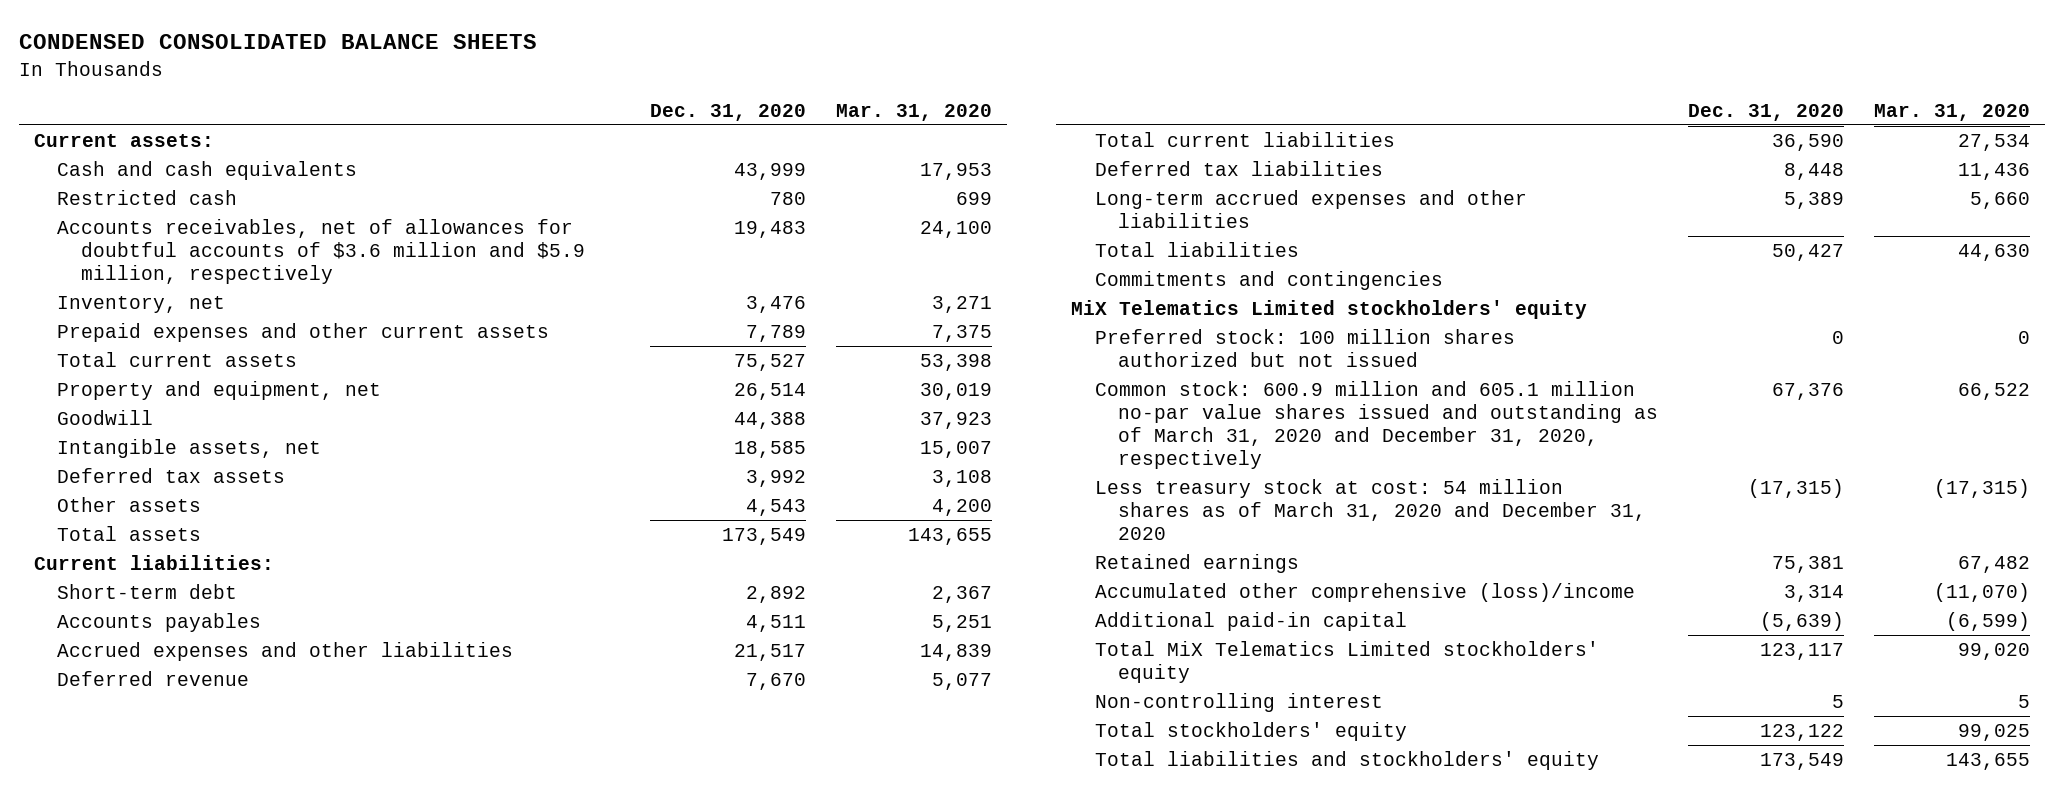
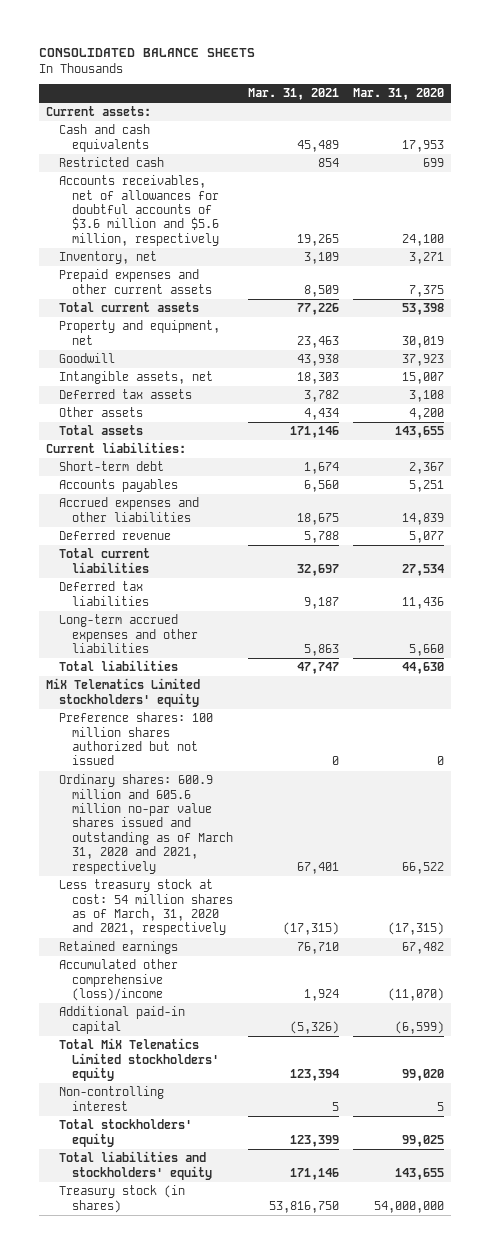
- CONDENSED CONSOLIDATED BALANCE SHEETS
+ CONSOLIDATED BALANCE SHEETS
- | Dec. 31, 2020 | Mar. 31, 2020
+ | Mar. 31, 2021 | Mar. 31, 2020
- Accounts receivables, net of allowances for doubtful accounts of $3.6 million and $5.9 million, respectively | 19,483 | 24,100
+ Accounts receivables, net of allowances for doubtful accounts of $3.6 million and $5.6 million, respectively | 19,265 | 24,100
- Commitments and contingencies
- Preferred stock: 100 million shares authorized but not issued | 0 | 0
- Common stock: 600.9 million and 605.1 million no-par value shares issued and outstanding as of March 31, 2020 and December 31, 2020, respectively | 67,376 | 66,522
- Less treasury stock at cost: 54 million shares as of March 31, 2020 and December 31, 2020 | (17,315) | (17,315)
+ Preference shares: 100 million shares authorized but not issued | 0 | 0
+ Ordinary shares: 600.9 million and 605.6 million no-par value shares issued and outstanding as of March 31, 2020 and 2021, respectively | 67,401 | 66,522
+ Less treasury stock at cost: 54 million shares as of March, 31, 2020 and 2021, respectively | (17,315) | (17,315)
+ Treasury stock (in shares) | 53,816,750 | 54,000,000

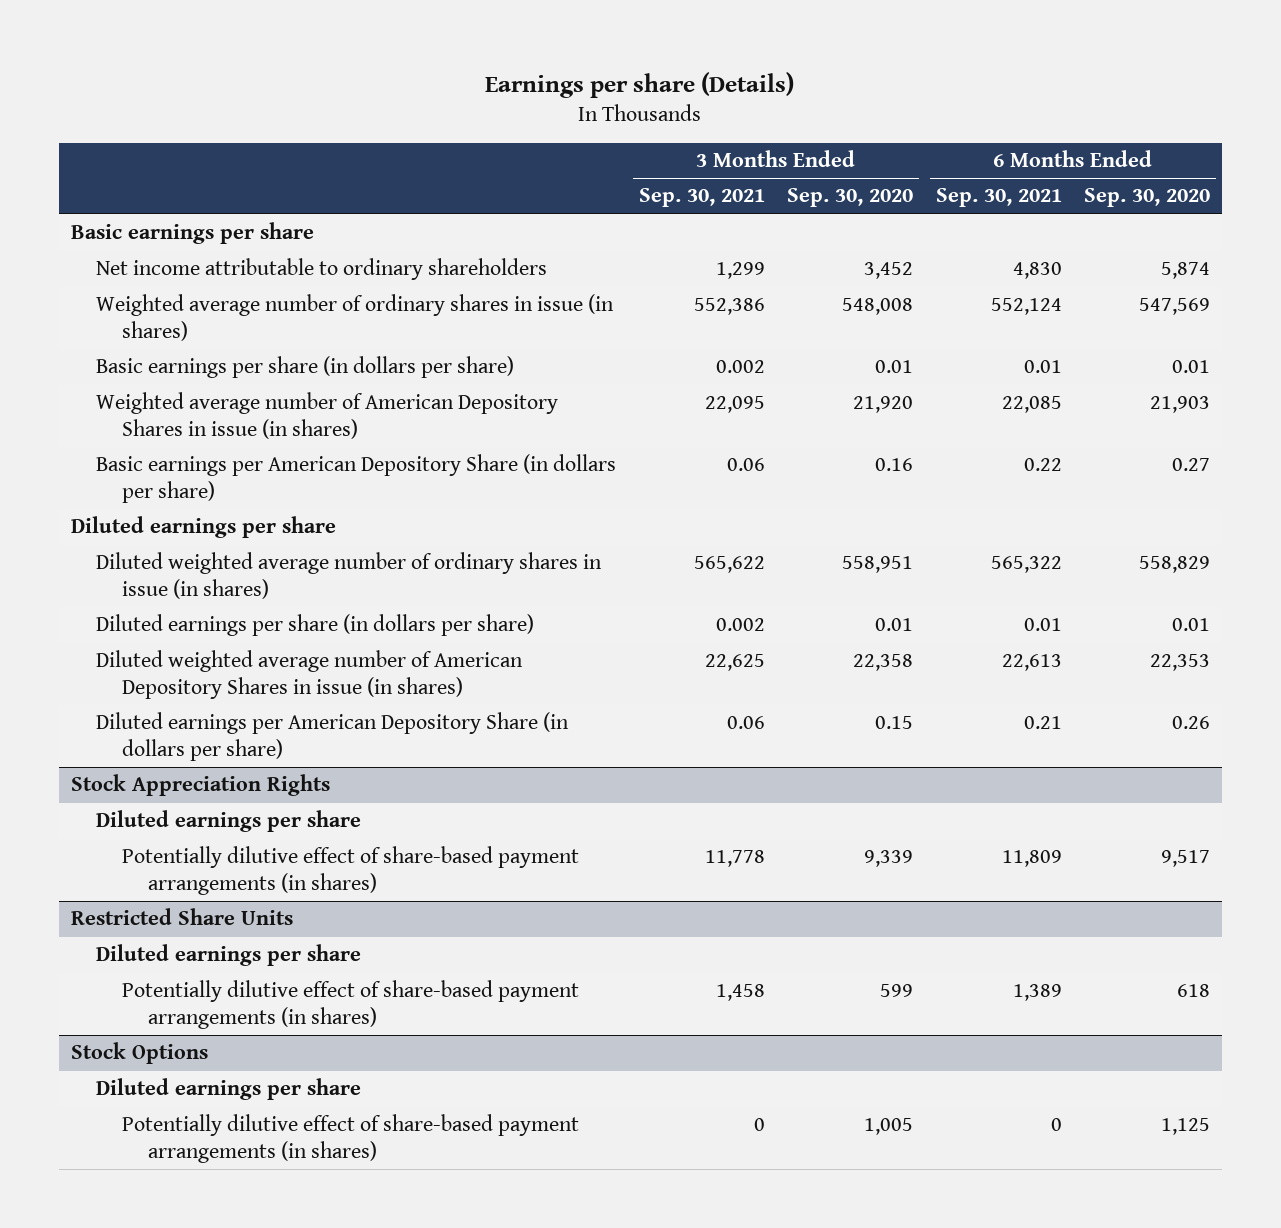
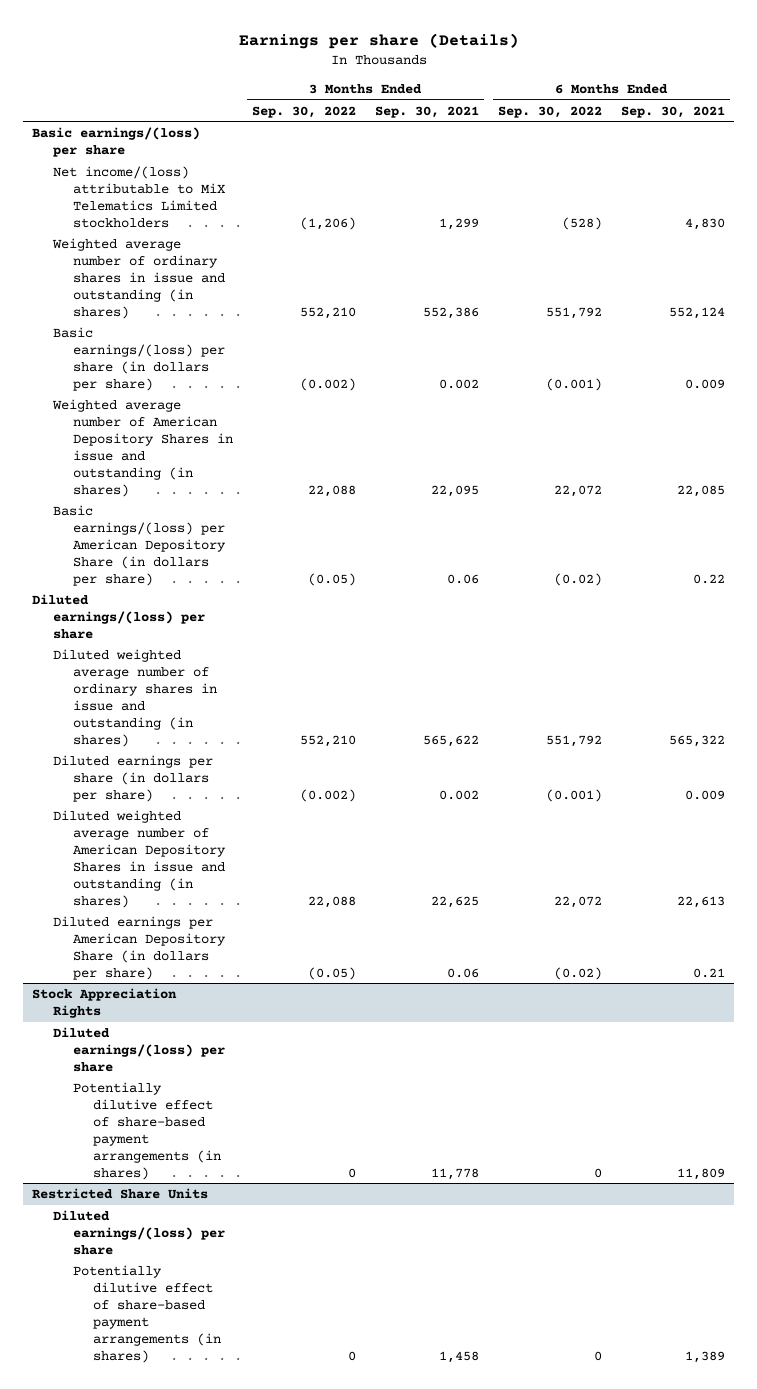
- | 3 Months Ended Sep. 30, 2021 | 3 Months Ended Sep. 30, 2020 | 6 Months Ended Sep. 30, 2021 | 6 Months Ended Sep. 30, 2020
+ | 3 Months Ended Sep. 30, 2022 | 3 Months Ended Sep. 30, 2021 | 6 Months Ended Sep. 30, 2022 | 6 Months Ended Sep. 30, 2021
- Basic earnings per share
- Net income attributable to ordinary shareholders | 1,299 | 3,452 | 4,830 | 5,874
- Weighted average number of ordinary shares in issue (in shares) | 552,386 | 548,008 | 552,124 | 547,569
- Basic earnings per share (in dollars per share) | 0.002 | 0.01 | 0.01 | 0.01
- Weighted average number of American Depository Shares in issue (in shares) | 22,095 | 21,920 | 22,085 | 21,903
- Basic earnings per American Depository Share (in dollars per share) | 0.06 | 0.16 | 0.22 | 0.27
- Diluted earnings per share
- Diluted weighted average number of ordinary shares in issue (in shares) | 565,622 | 558,951 | 565,322 | 558,829
- Diluted earnings per share (in dollars per share) | 0.002 | 0.01 | 0.01 | 0.01
- Diluted weighted average number of American Depository Shares in issue (in shares) | 22,625 | 22,358 | 22,613 | 22,353
+ Basic earnings/(loss) per share
+ Net income/(loss) attributable to MiX Telematics Limited stockholders | (1,206) | 1,299 | (528) | 4,830
+ Weighted average number of ordinary shares in issue and outstanding (in shares) | 552,210 | 552,386 | 551,792 | 552,124
+ Basic earnings/(loss) per share (in dollars per share) | (0.002) | 0.002 | (0.001) | 0.009
+ Weighted average number of American Depository Shares in issue and outstanding (in shares) | 22,088 | 22,095 | 22,072 | 22,085
+ Basic earnings/(loss) per American Depository Share (in dollars per share) | (0.05) | 0.06 | (0.02) | 0.22
+ Diluted earnings/(loss) per share
+ Diluted weighted average number of ordinary shares in issue and outstanding (in shares) | 552,210 | 565,622 | 551,792 | 565,322
+ Diluted earnings per share (in dollars per share) | (0.002) | 0.002 | (0.001) | 0.009
+ Diluted weighted average number of American Depository Shares in issue and outstanding (in shares) | 22,088 | 22,625 | 22,072 | 22,613
@ Stock Appreciation Rights
- Diluted earnings per share
+ Diluted earnings/(loss) per share
@ Restricted Share Units
- Diluted earnings per share
+ Diluted earnings/(loss) per share
- Stock Options
- Diluted earnings per share
- Potentially dilutive effect of share-based payment arrangements (in shares) | 0 | 1,005 | 0 | 1,125

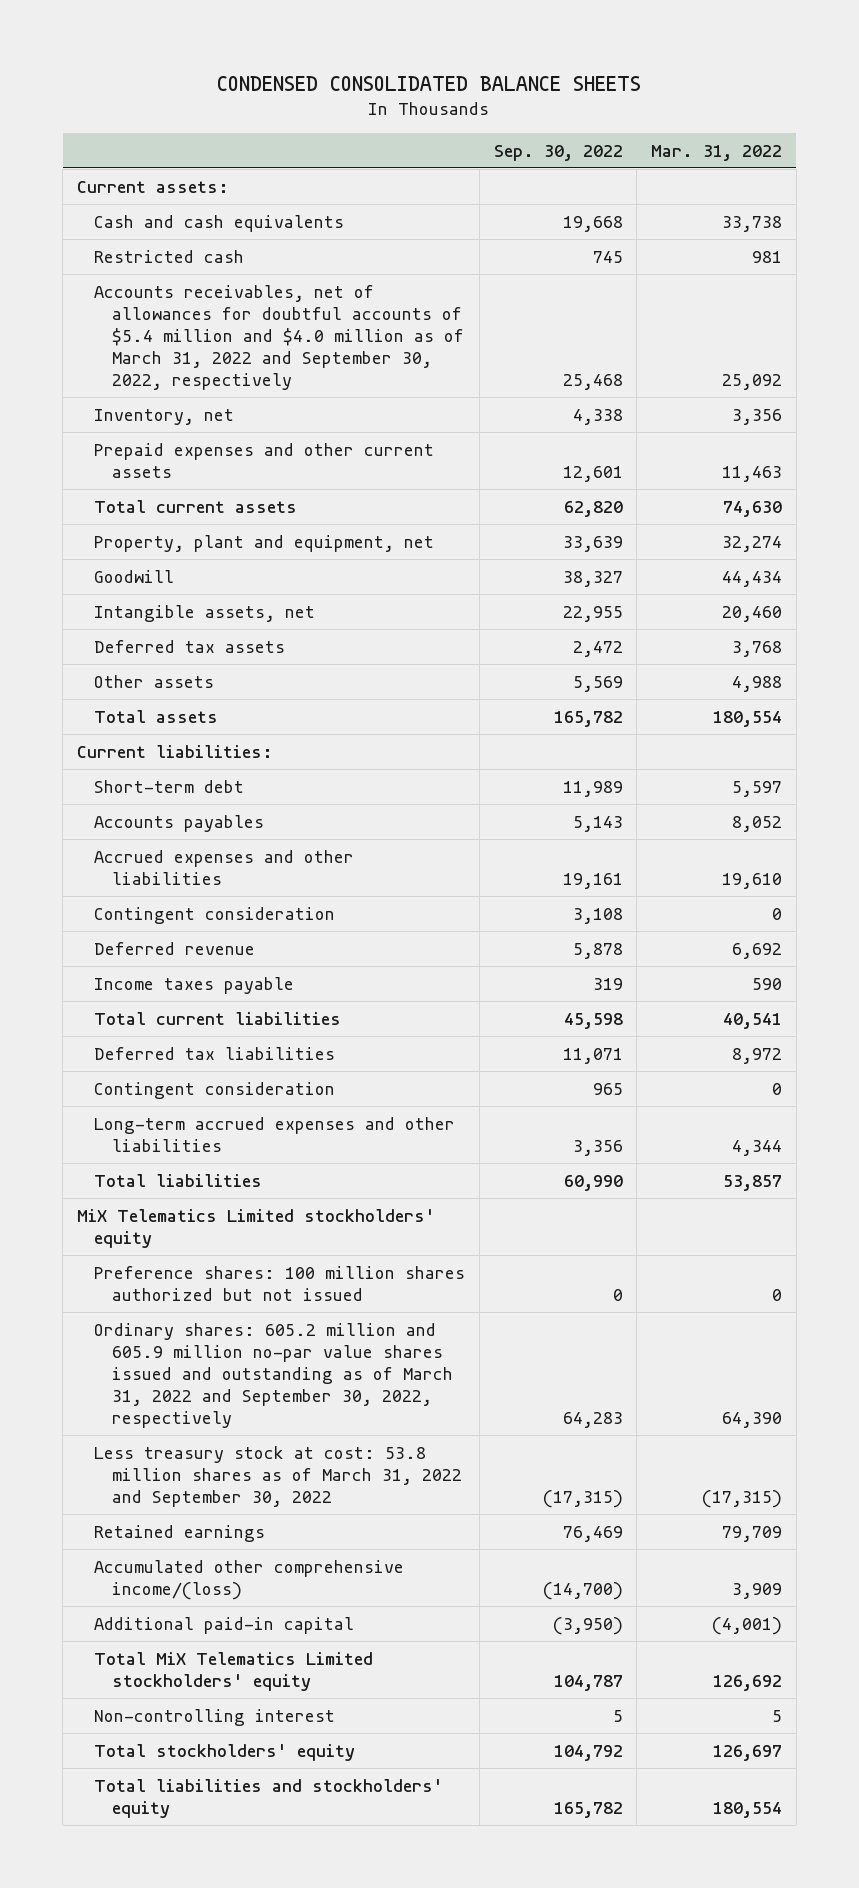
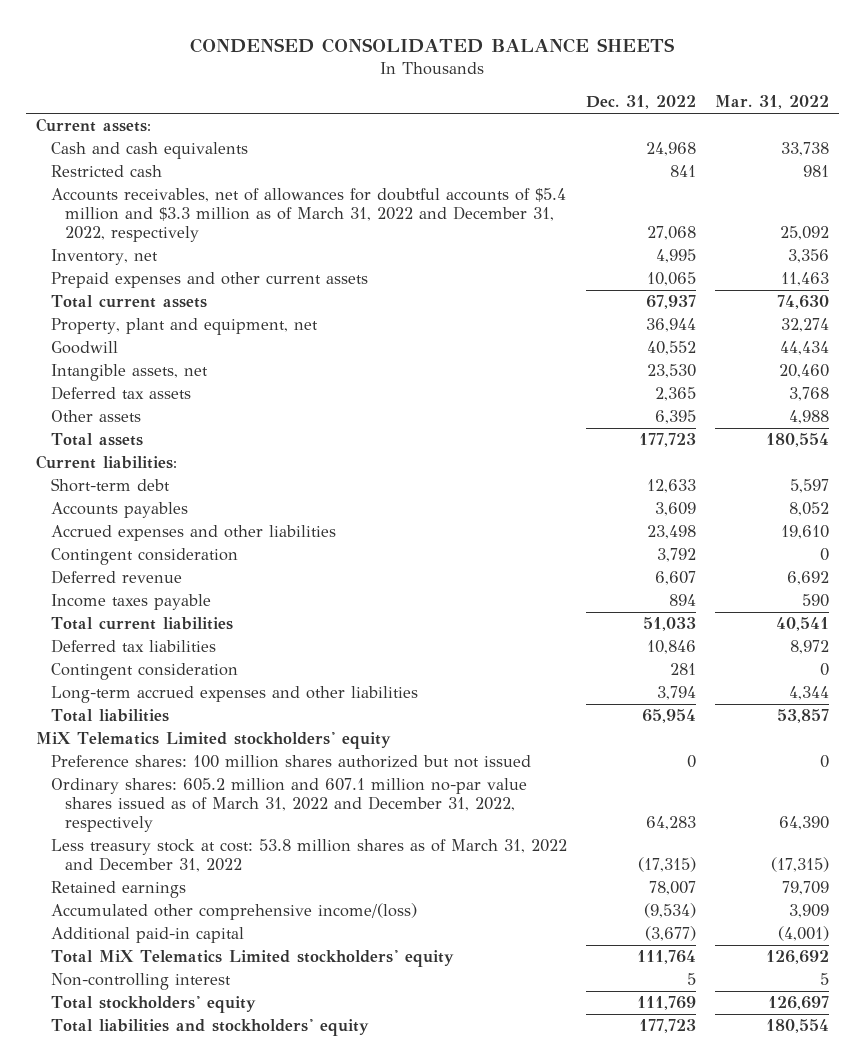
- | Sep. 30, 2022 | Mar. 31, 2022
+ | Dec. 31, 2022 | Mar. 31, 2022
- Accounts receivables, net of allowances for doubtful accounts of $5.4 million and $4.0 million as of March 31, 2022 and September 30, 2022, respectively | 25,468 | 25,092
+ Accounts receivables, net of allowances for doubtful accounts of $5.4 million and $3.3 million as of March 31, 2022 and December 31, 2022, respectively | 27,068 | 25,092
- Ordinary shares: 605.2 million and 605.9 million no-par value shares issued and outstanding as of March 31, 2022 and September 30, 2022, respectively | 64,283 | 64,390
- Less treasury stock at cost: 53.8 million shares as of March 31, 2022 and September 30, 2022 | (17,315) | (17,315)
+ Ordinary shares: 605.2 million and 607.1 million no-par value shares issued as of March 31, 2022 and December 31, 2022, respectively | 64,283 | 64,390
+ Less treasury stock at cost: 53.8 million shares as of March 31, 2022 and December 31, 2022 | (17,315) | (17,315)

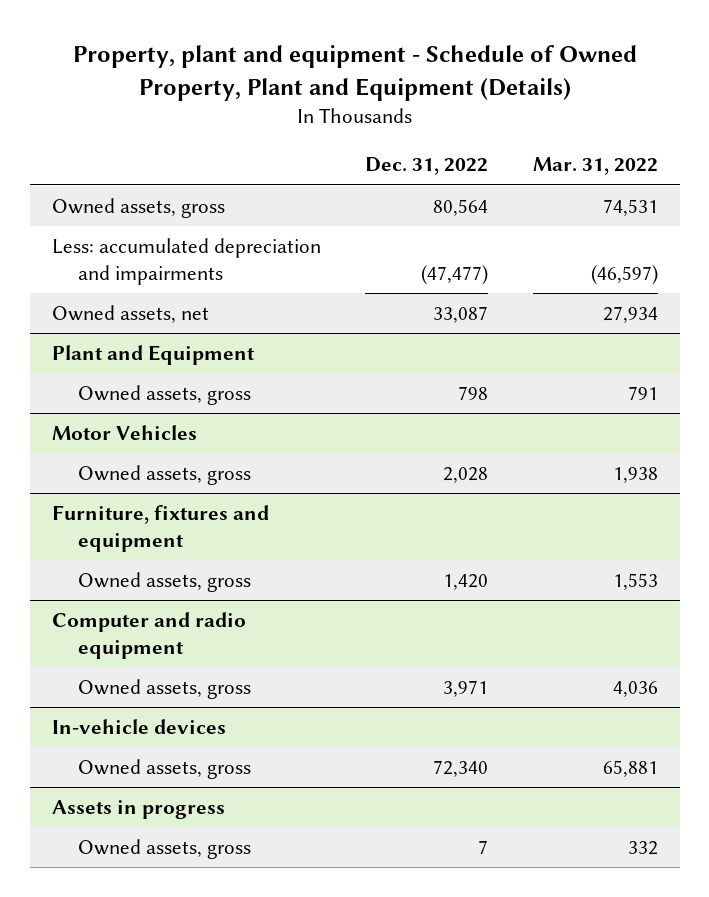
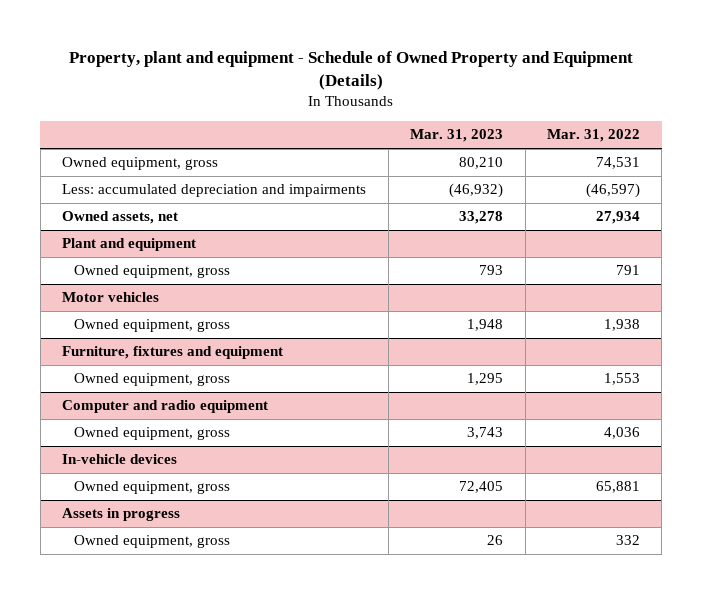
- Property, plant and equipment - Schedule of Owned Property, Plant and Equipment (Details)
+ Property, plant and equipment - Schedule of Owned Property and Equipment (Details)
- | Dec. 31, 2022 | Mar. 31, 2022
+ | Mar. 31, 2023 | Mar. 31, 2022
- Owned assets, gross | 80,564 | 74,531
+ Owned equipment, gross | 80,210 | 74,531
- Plant and Equipment
- Owned assets, gross | 798 | 791
- Motor Vehicles
- Owned assets, gross | 2,028 | 1,938
+ Plant and equipment
+ Owned equipment, gross | 793 | 791
+ Motor vehicles
+ Owned equipment, gross | 1,948 | 1,938
@ Furniture, fixtures and equipment
- Owned assets, gross | 1,420 | 1,553
+ Owned equipment, gross | 1,295 | 1,553
@ Computer and radio equipment
- Owned assets, gross | 3,971 | 4,036
+ Owned equipment, gross | 3,743 | 4,036
@ In-vehicle devices
- Owned assets, gross | 72,340 | 65,881
+ Owned equipment, gross | 72,405 | 65,881
@ Assets in progress
- Owned assets, gross | 7 | 332
+ Owned equipment, gross | 26 | 332

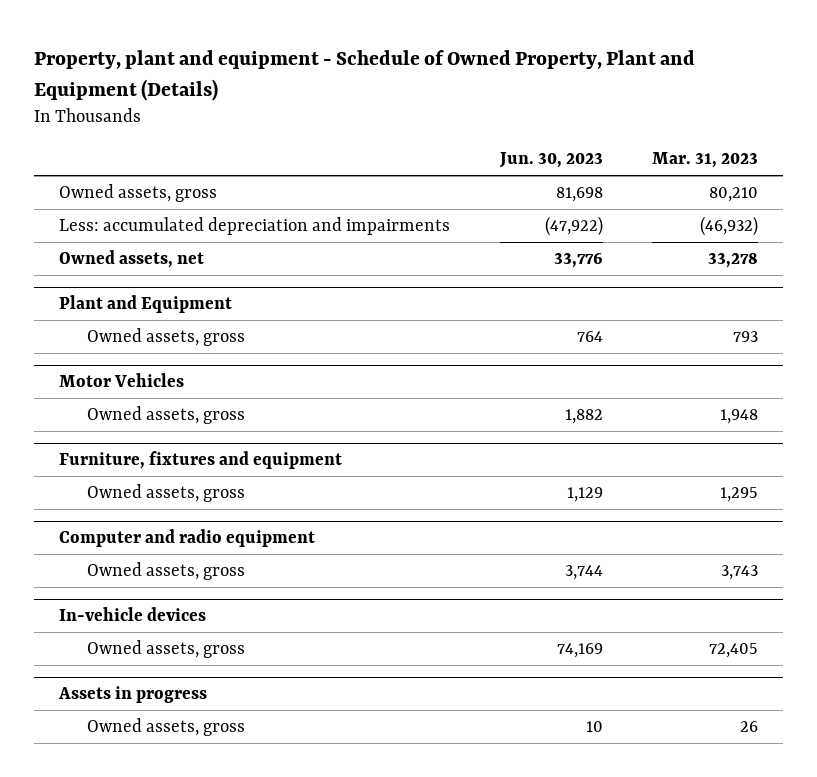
- Property, plant and equipment - Schedule of Owned Property and Equipment (Details)
+ Property, plant and equipment - Schedule of Owned Property, Plant and Equipment (Details)
- | Mar. 31, 2023 | Mar. 31, 2022
+ | Jun. 30, 2023 | Mar. 31, 2023
- Owned equipment, gross | 80,210 | 74,531
+ Owned assets, gross | 81,698 | 80,210
- Plant and equipment
- Owned equipment, gross | 793 | 791
- Motor vehicles
- Owned equipment, gross | 1,948 | 1,938
+ Plant and Equipment
+ Owned assets, gross | 764 | 793
+ Motor Vehicles
+ Owned assets, gross | 1,882 | 1,948
@ Furniture, fixtures and equipment
- Owned equipment, gross | 1,295 | 1,553
+ Owned assets, gross | 1,129 | 1,295
@ Computer and radio equipment
- Owned equipment, gross | 3,743 | 4,036
+ Owned assets, gross | 3,744 | 3,743
@ In-vehicle devices
- Owned equipment, gross | 72,405 | 65,881
+ Owned assets, gross | 74,169 | 72,405
@ Assets in progress
- Owned equipment, gross | 26 | 332
+ Owned assets, gross | 10 | 26

